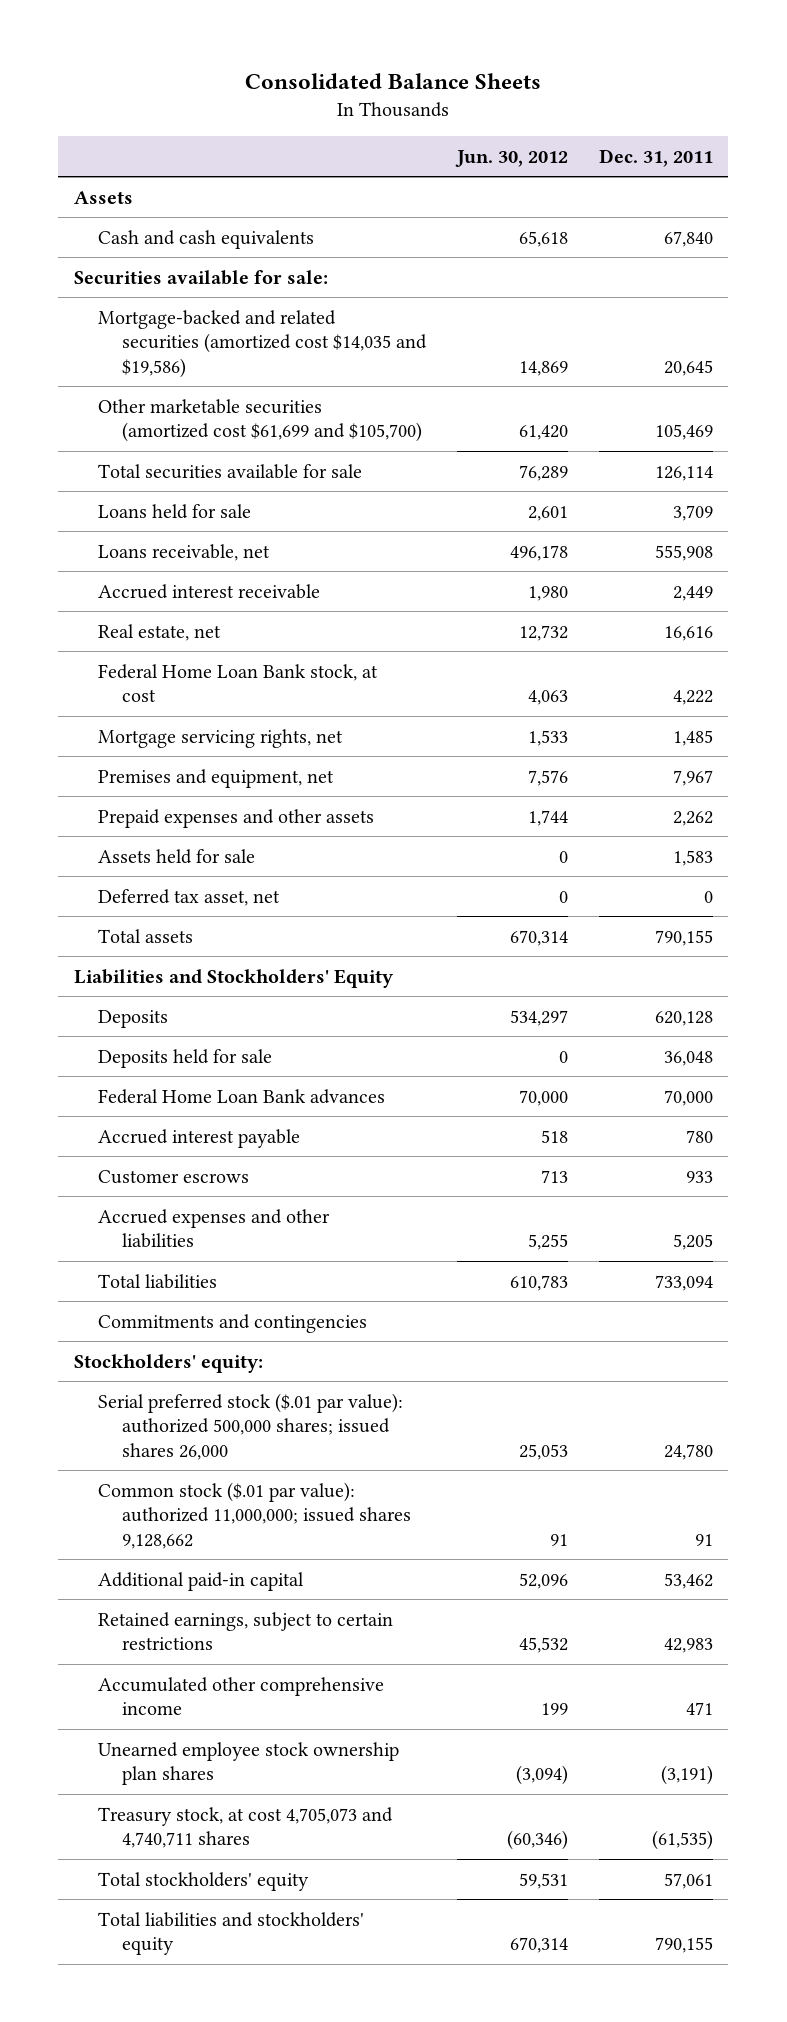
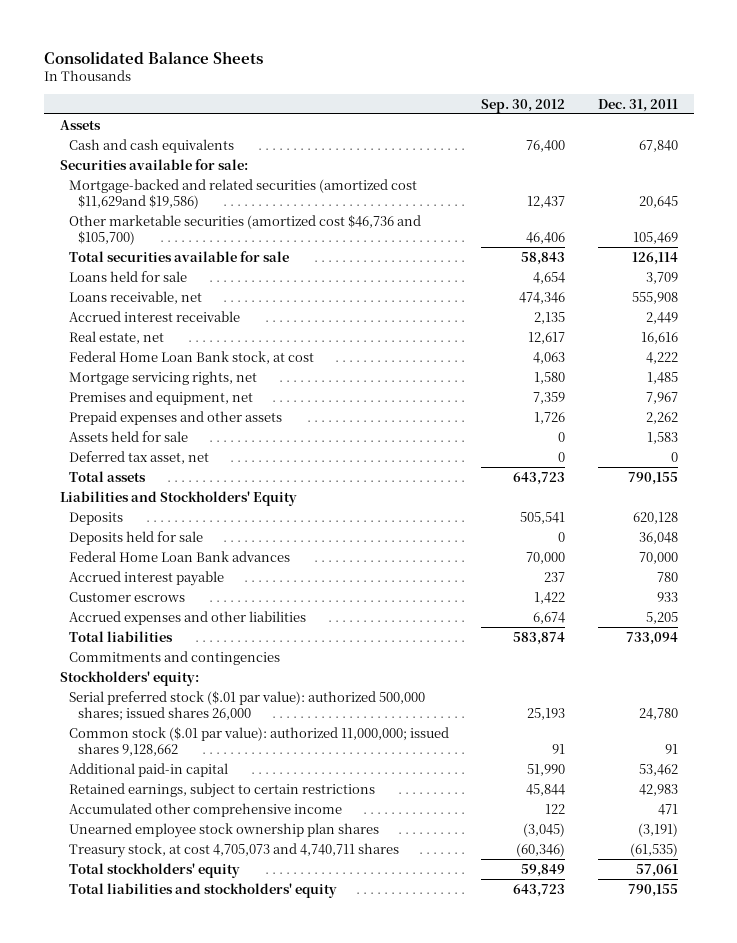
- | Jun. 30, 2012 | Dec. 31, 2011
+ | Sep. 30, 2012 | Dec. 31, 2011
- Mortgage-backed and related securities (amortized cost $14,035 and $19,586) | 14,869 | 20,645
- Other marketable securities (amortized cost $61,699 and $105,700) | 61,420 | 105,469
+ Mortgage-backed and related securities (amortized cost $11,629and $19,586) | 12,437 | 20,645
+ Other marketable securities (amortized cost $46,736 and $105,700) | 46,406 | 105,469

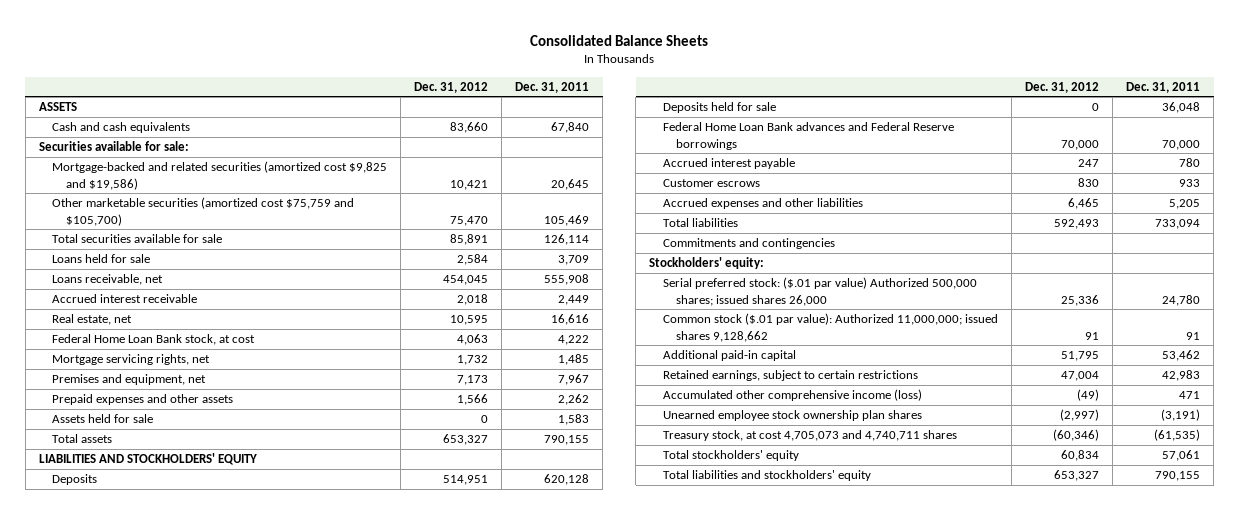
- | Sep. 30, 2012 | Dec. 31, 2011
+ | Dec. 31, 2012 | Dec. 31, 2011
- Assets
+ ASSETS
- Mortgage-backed and related securities (amortized cost $11,629and $19,586) | 12,437 | 20,645
- Other marketable securities (amortized cost $46,736 and $105,700) | 46,406 | 105,469
+ Mortgage-backed and related securities (amortized cost $9,825 and $19,586) | 10,421 | 20,645
+ Other marketable securities (amortized cost $75,759 and $105,700) | 75,470 | 105,469
- Deferred tax asset, net | 0 | 0
- Liabilities and Stockholders' Equity
+ LIABILITIES AND STOCKHOLDERS' EQUITY
- Federal Home Loan Bank advances | 70,000 | 70,000
+ Federal Home Loan Bank advances and Federal Reserve borrowings | 70,000 | 70,000
- Serial preferred stock ($.01 par value): authorized 500,000 shares; issued shares 26,000 | 25,193 | 24,780
- Common stock ($.01 par value): authorized 11,000,000; issued shares 9,128,662 | 91 | 91
+ Serial preferred stock: ($.01 par value) Authorized 500,000 shares; issued shares 26,000 | 25,336 | 24,780
+ Common stock ($.01 par value): Authorized 11,000,000; issued shares 9,128,662 | 91 | 91
- Accumulated other comprehensive income | 122 | 471
+ Accumulated other comprehensive income (loss) | (49) | 471

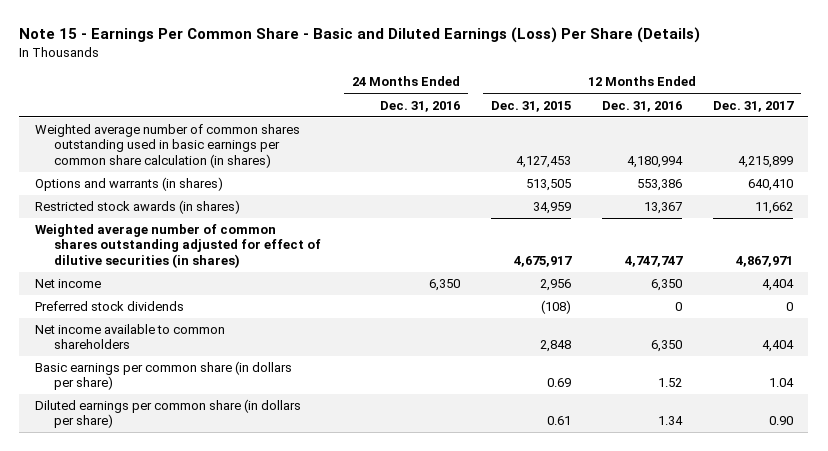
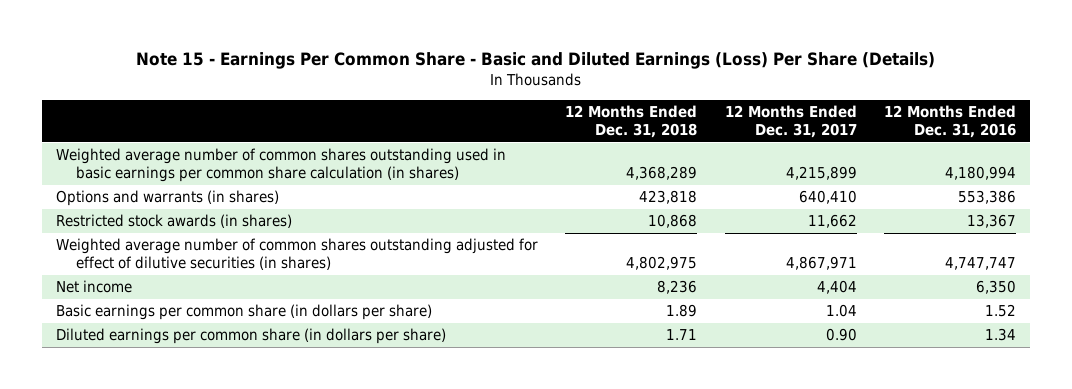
- | 24 Months Ended Dec. 31, 2016 | 12 Months Ended Dec. 31, 2015 | 12 Months Ended Dec. 31, 2016 | 12 Months Ended Dec. 31, 2017
+ | 12 Months Ended Dec. 31, 2018 | 12 Months Ended Dec. 31, 2017 | 12 Months Ended Dec. 31, 2016
- Preferred stock dividends | | (108) | 0 | 0
- Net income available to common shareholders | | 2,848 | 6,350 | 4,404

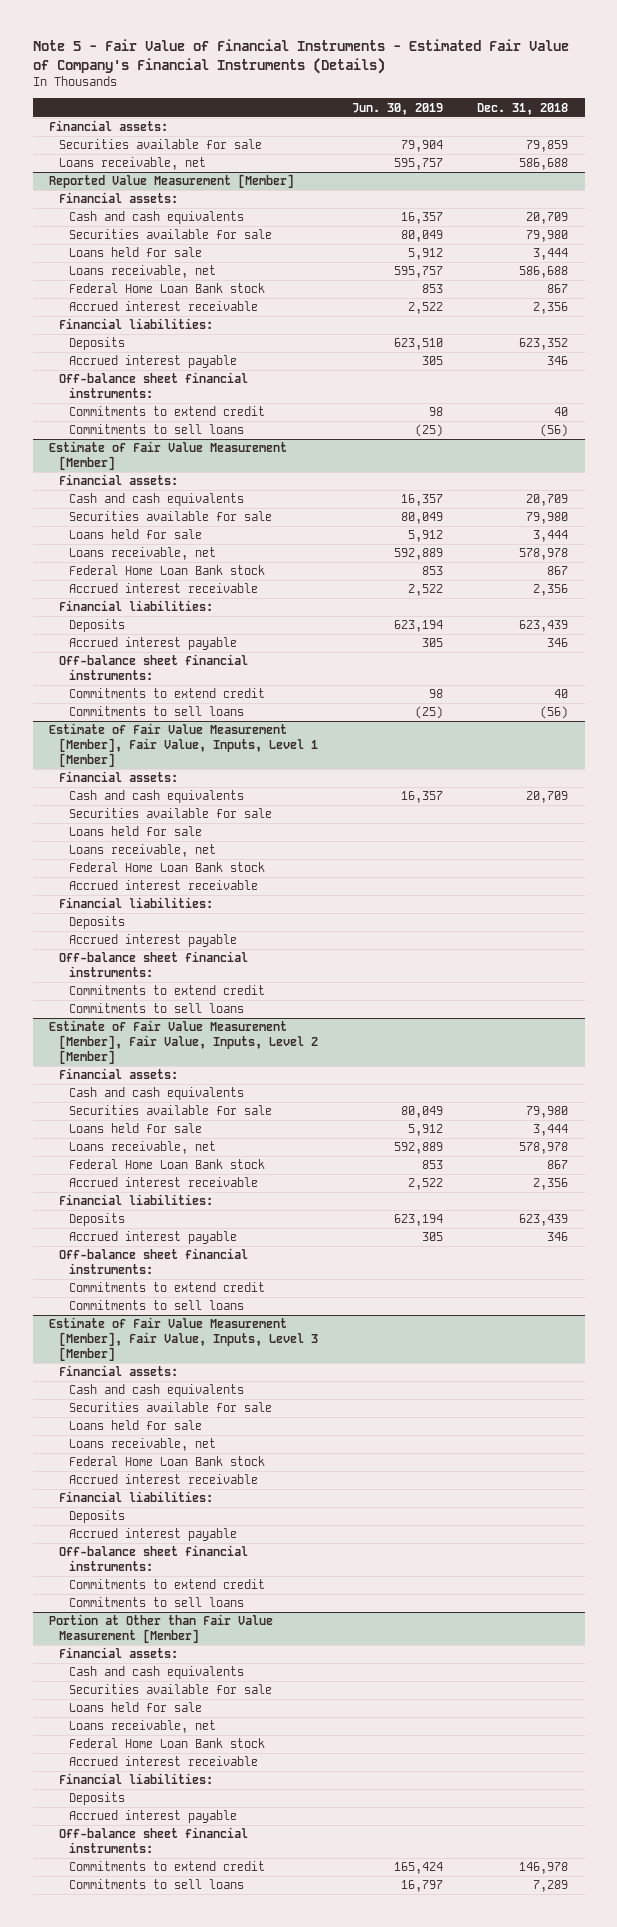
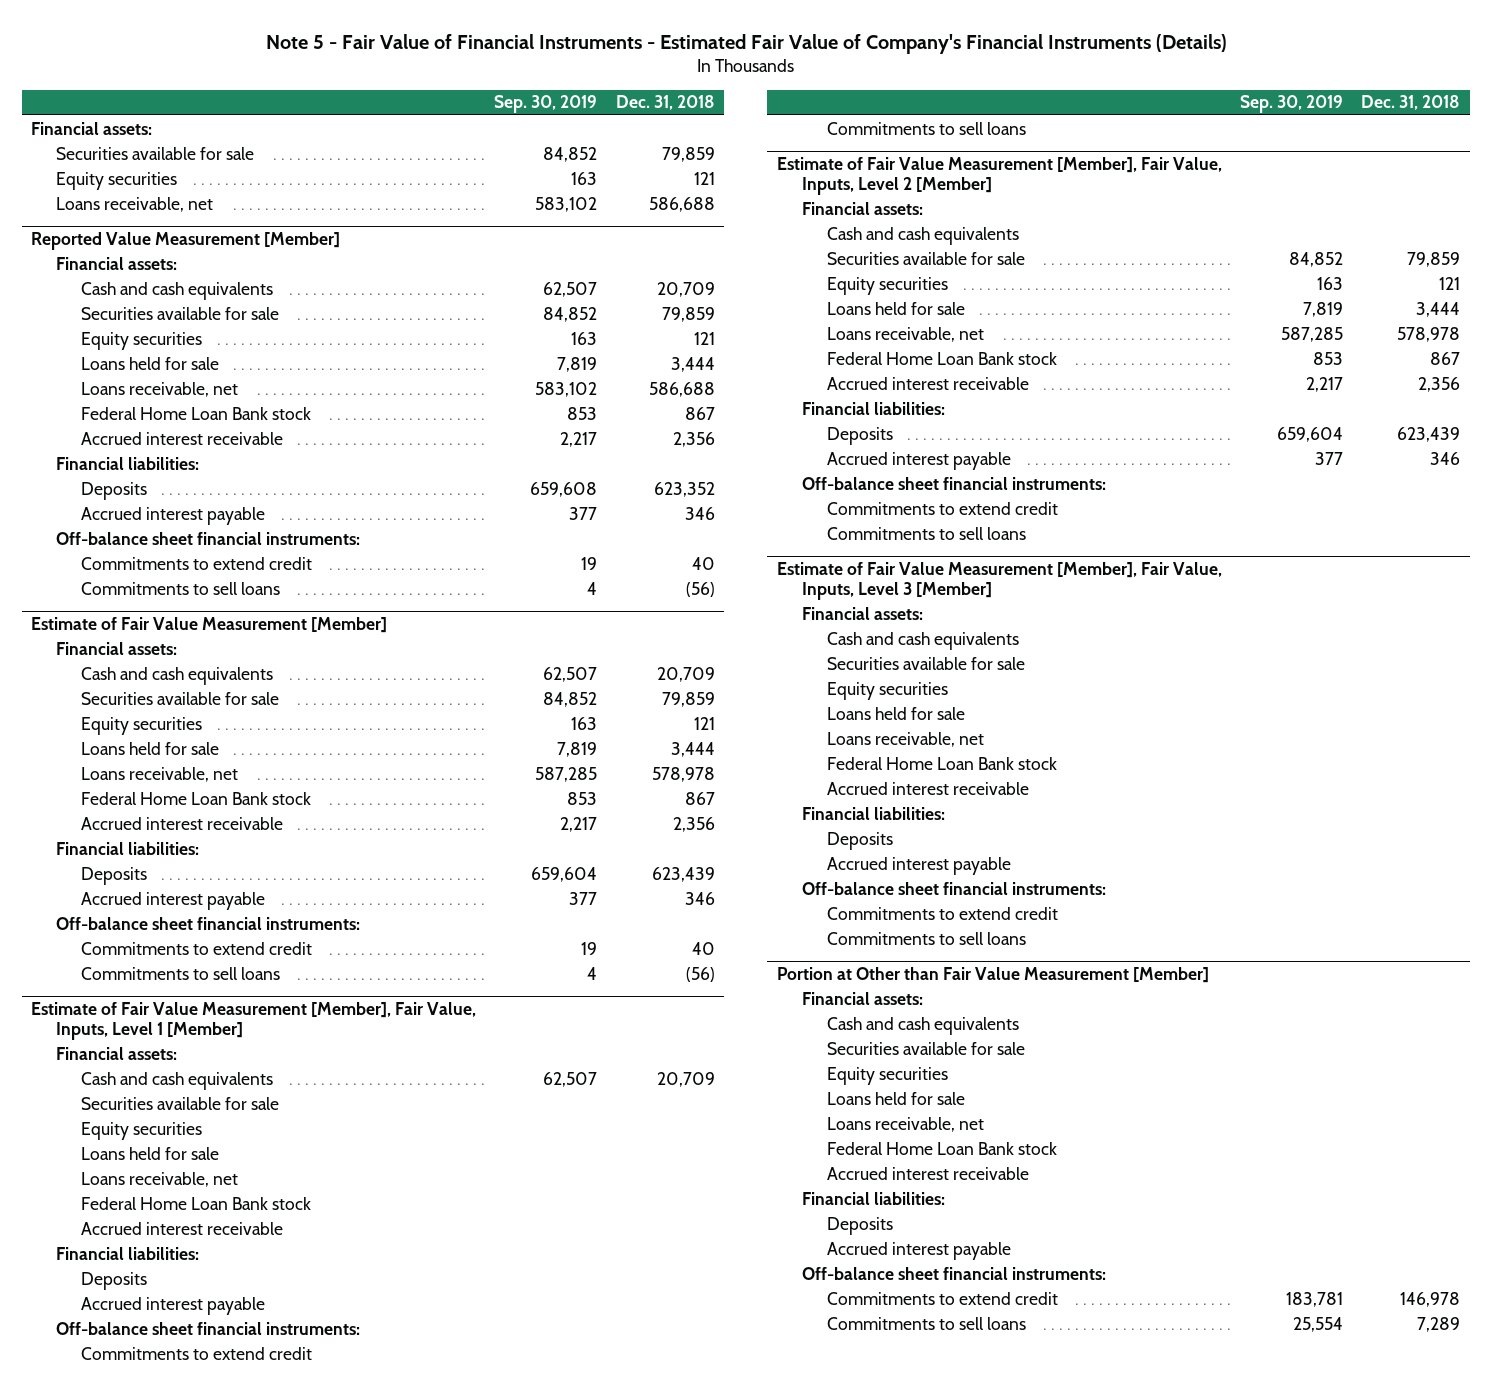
- | Jun. 30, 2019 | Dec. 31, 2018
+ | Sep. 30, 2019 | Dec. 31, 2018
+ Equity securities | 163 | 121
@ Reported Value Measurement [Member]
- Securities available for sale | 80,049 | 79,980
+ Securities available for sale | 84,852 | 79,859
+ Equity securities | 163 | 121
@ Estimate of Fair Value Measurement [Member]
- Securities available for sale | 80,049 | 79,980
+ Securities available for sale | 84,852 | 79,859
+ Equity securities | 163 | 121
@ Estimate of Fair Value Measurement [Member], Fair Value, Inputs, Level 1 [Member]
+ Equity securities
@ Estimate of Fair Value Measurement [Member], Fair Value, Inputs, Level 2 [Member]
- Securities available for sale | 80,049 | 79,980
+ Securities available for sale | 84,852 | 79,859
+ Equity securities | 163 | 121
@ Estimate of Fair Value Measurement [Member], Fair Value, Inputs, Level 3 [Member]
+ Equity securities
@ Portion at Other than Fair Value Measurement [Member]
+ Equity securities

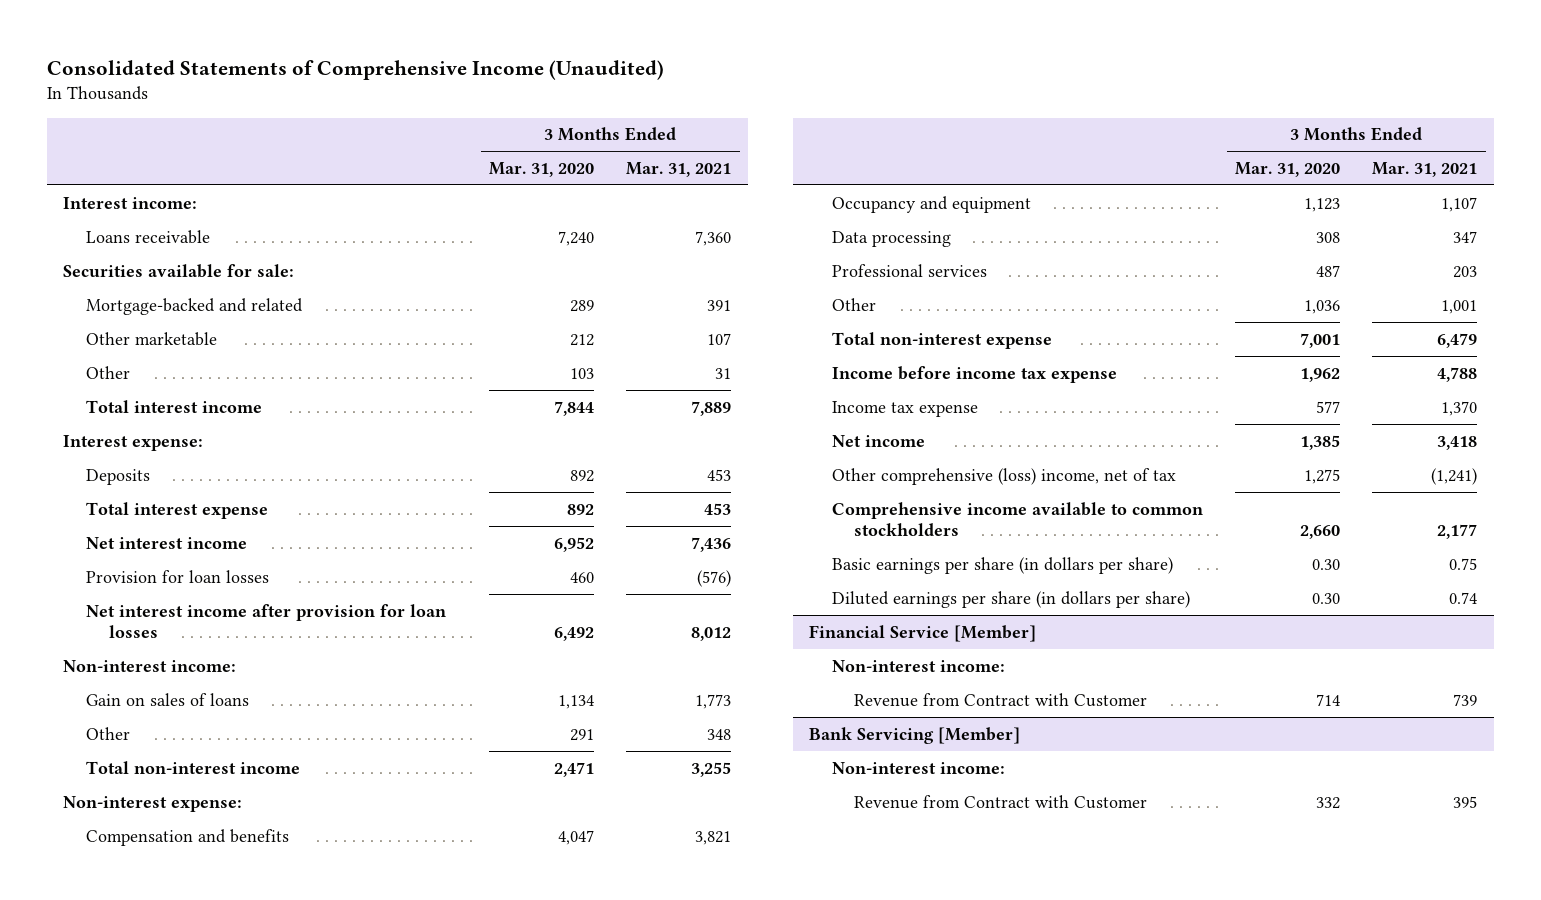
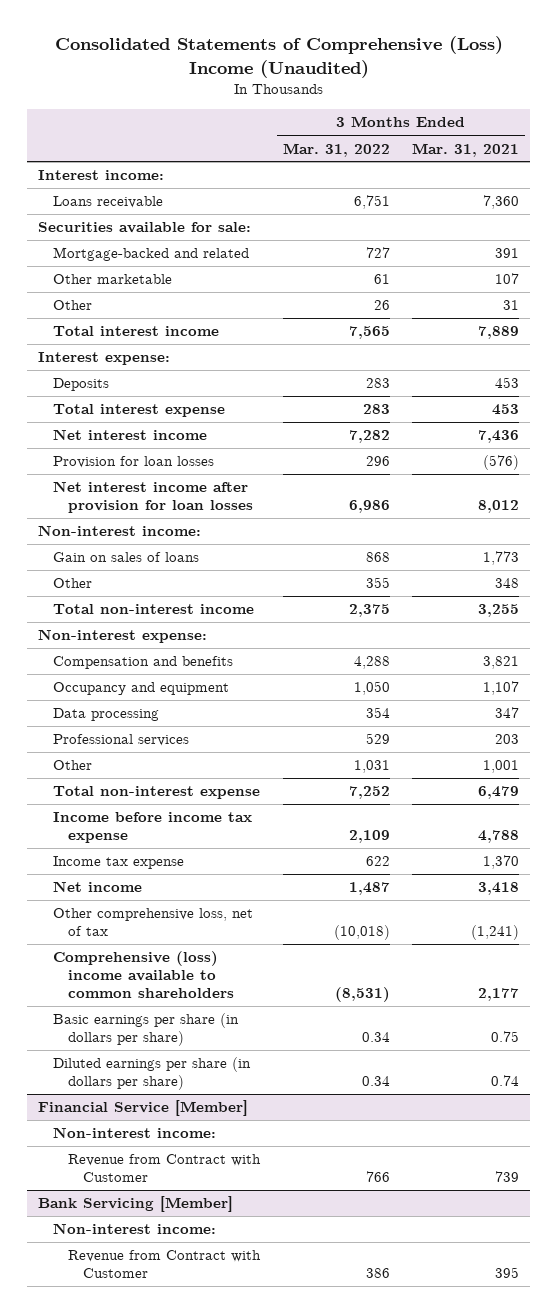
- Consolidated Statements of Comprehensive Income (Unaudited)
+ Consolidated Statements of Comprehensive (Loss) Income (Unaudited)
- | 3 Months Ended Mar. 31, 2020 | 3 Months Ended Mar. 31, 2021
+ | 3 Months Ended Mar. 31, 2022 | 3 Months Ended Mar. 31, 2021
- Other comprehensive (loss) income, net of tax | 1,275 | (1,241)
- Comprehensive income available to common stockholders | 2,660 | 2,177
+ Other comprehensive loss, net of tax | (10,018) | (1,241)
+ Comprehensive (loss) income available to common shareholders | (8,531) | 2,177

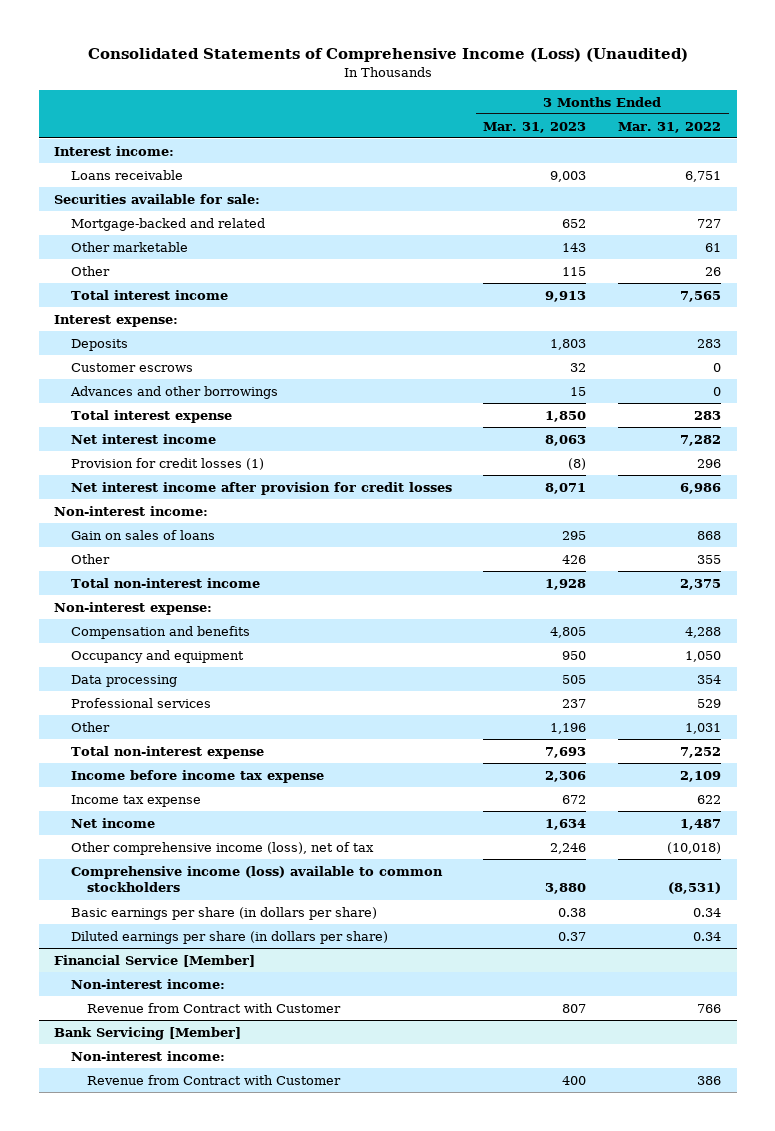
- Consolidated Statements of Comprehensive (Loss) Income (Unaudited)
+ Consolidated Statements of Comprehensive Income (Loss) (Unaudited)
- | 3 Months Ended Mar. 31, 2022 | 3 Months Ended Mar. 31, 2021
+ | 3 Months Ended Mar. 31, 2023 | 3 Months Ended Mar. 31, 2022
+ Customer escrows | 32 | 0
+ Advances and other borrowings | 15 | 0
- Provision for loan losses | 296 | (576)
- Net interest income after provision for loan losses | 6,986 | 8,012
+ Provision for credit losses (1) | (8) | 296
+ Net interest income after provision for credit losses | 8,071 | 6,986
- Other comprehensive loss, net of tax | (10,018) | (1,241)
- Comprehensive (loss) income available to common shareholders | (8,531) | 2,177
+ Other comprehensive income (loss), net of tax | 2,246 | (10,018)
+ Comprehensive income (loss) available to common stockholders | 3,880 | (8,531)

